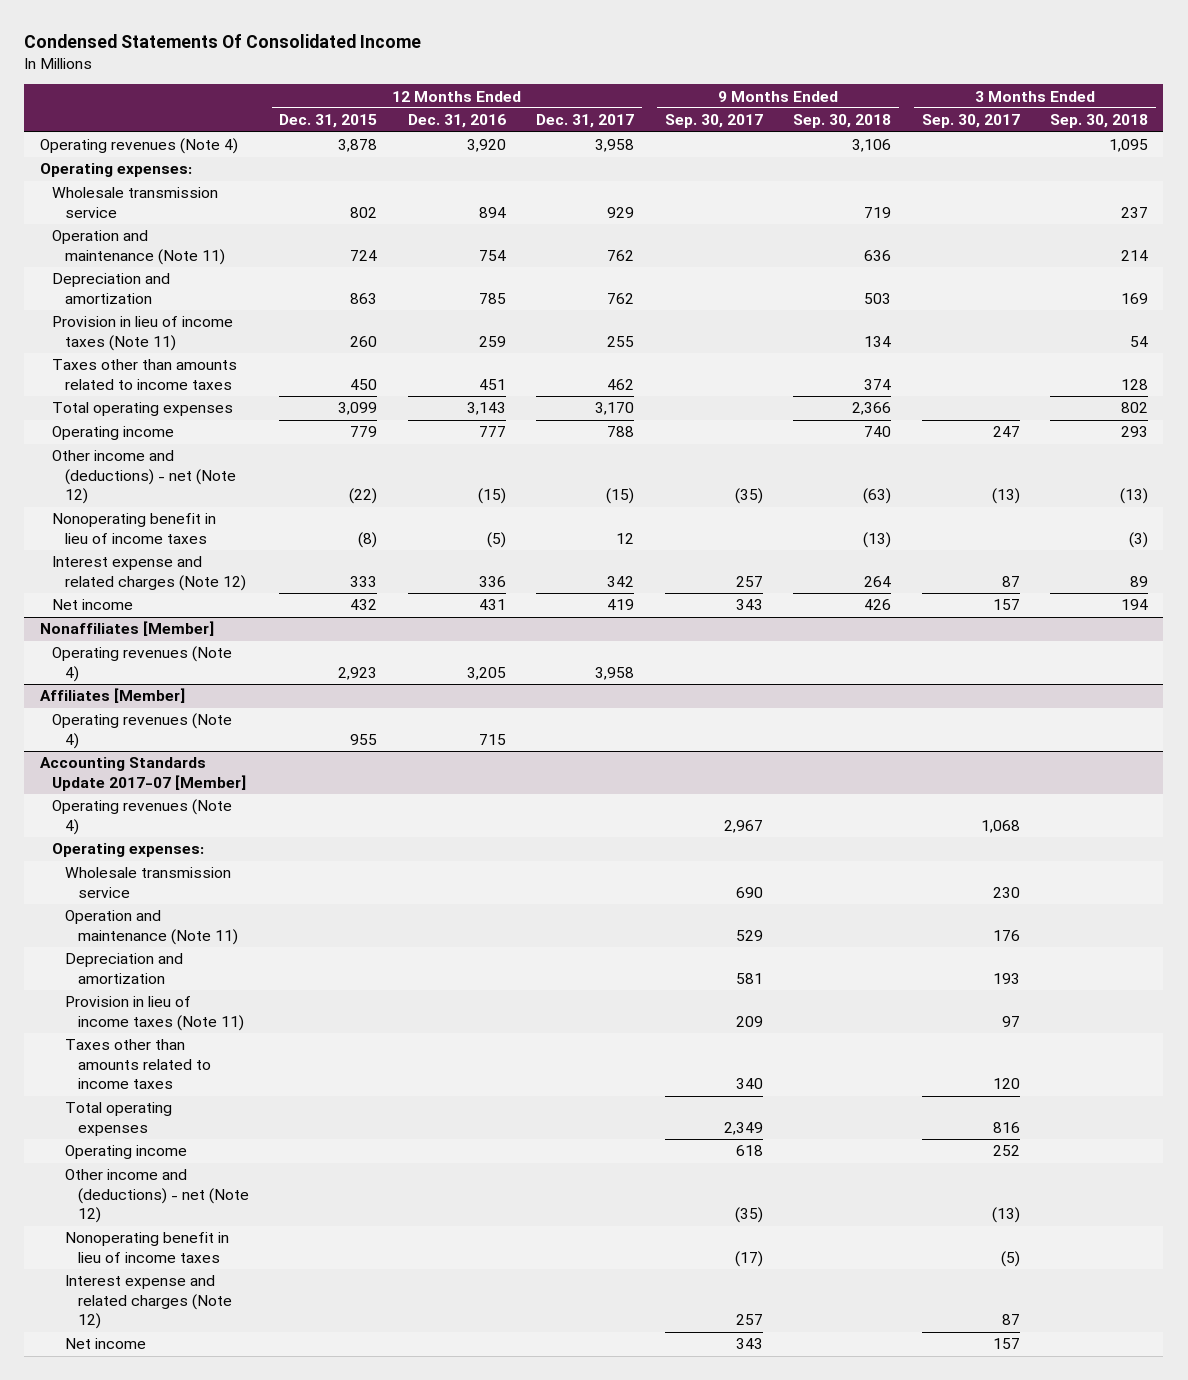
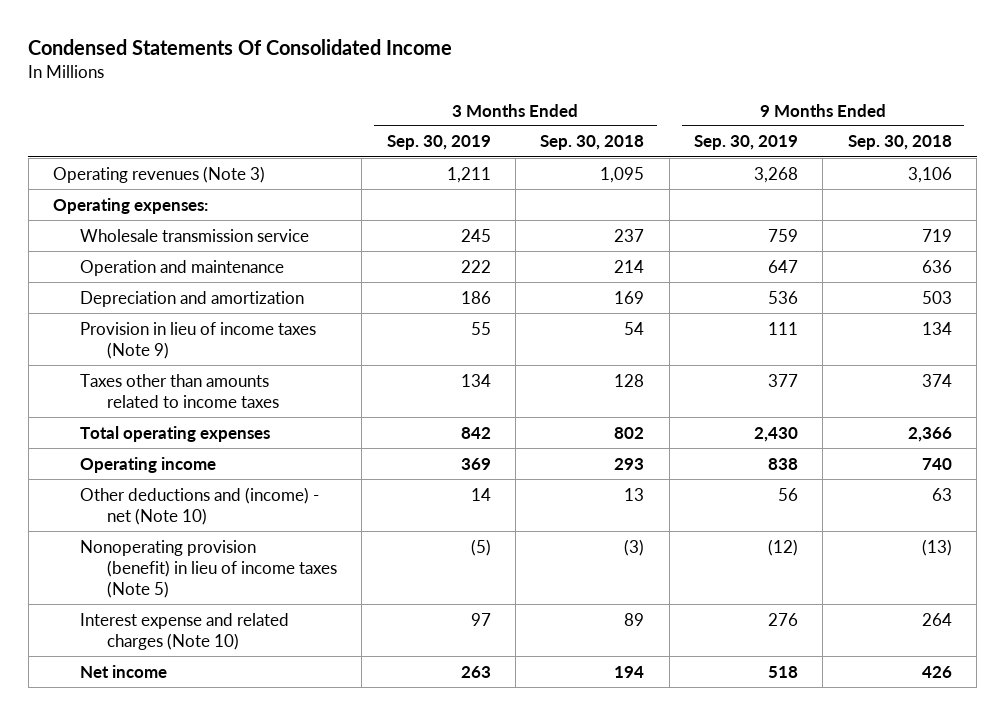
- | 12 Months Ended Dec. 31, 2015 | 12 Months Ended Dec. 31, 2016 | 12 Months Ended Dec. 31, 2017 | 9 Months Ended Sep. 30, 2017 | 9 Months Ended Sep. 30, 2018 | 3 Months Ended Sep. 30, 2017 | 3 Months Ended Sep. 30, 2018
+ | 3 Months Ended Sep. 30, 2019 | 3 Months Ended Sep. 30, 2018 | 9 Months Ended Sep. 30, 2019 | 9 Months Ended Sep. 30, 2018
- Operating revenues (Note 4) | 3,878 | 3,920 | 3,958 | | 3,106 | | 1,095
+ Operating revenues (Note 3) | 1,211 | 1,095 | 3,268 | 3,106
- Operation and maintenance (Note 11) | 724 | 754 | 762 | | 636 | | 214
+ Operation and maintenance | 222 | 214 | 647 | 636
- Provision in lieu of income taxes (Note 11) | 260 | 259 | 255 | | 134 | | 54
+ Provision in lieu of income taxes (Note 9) | 55 | 54 | 111 | 134
- Other income and (deductions) - net (Note 12) | (22) | (15) | (15) | (35) | (63) | (13) | (13)
- Nonoperating benefit in lieu of income taxes | (8) | (5) | 12 | | (13) | | (3)
- Interest expense and related charges (Note 12) | 333 | 336 | 342 | 257 | 264 | 87 | 89
+ Other deductions and (income) - net (Note 10) | 14 | 13 | 56 | 63
+ Nonoperating provision (benefit) in lieu of income taxes (Note 5) | (5) | (3) | (12) | (13)
+ Interest expense and related charges (Note 10) | 97 | 89 | 276 | 264
- Nonaffiliates [Member]
- Operating revenues (Note 4) | 2,923 | 3,205 | 3,958 | | | |
- Affiliates [Member]
- Operating revenues (Note 4) | 955 | 715 | | | | |
- Accounting Standards Update 2017-07 [Member]
- Operating revenues (Note 4) | | | | 2,967 | | 1,068 |
- Operating expenses:
- Wholesale transmission service | | | | 690 | | 230 |
- Operation and maintenance (Note 11) | | | | 529 | | 176 |
- Depreciation and amortization | | | | 581 | | 193 |
- Provision in lieu of income taxes (Note 11) | | | | 209 | | 97 |
- Taxes other than amounts related to income taxes | | | | 340 | | 120 |
- Total operating expenses | | | | 2,349 | | 816 |
- Operating income | | | | 618 | | 252 |
- Other income and (deductions) - net (Note 12) | | | | (35) | | (13) |
- Nonoperating benefit in lieu of income taxes | | | | (17) | | (5) |
- Interest expense and related charges (Note 12) | | | | 257 | | 87 |
- Net income | | | | 343 | | 157 |

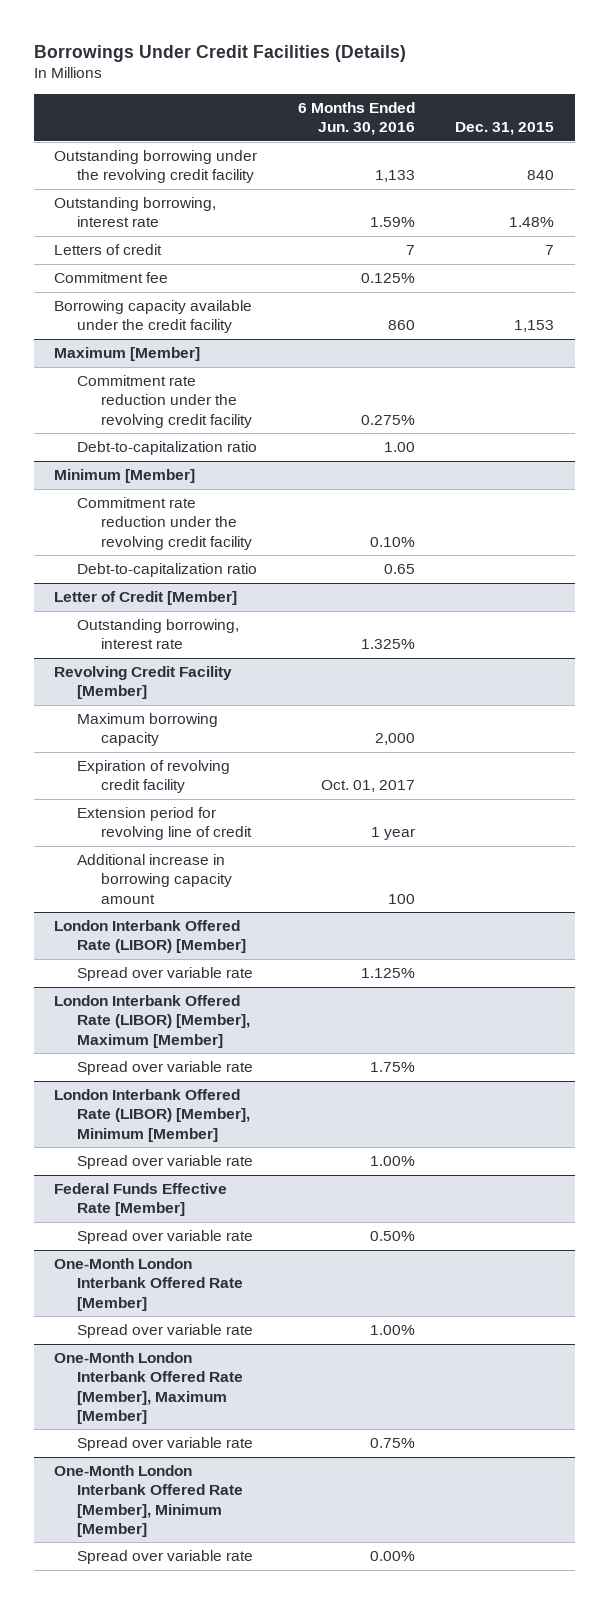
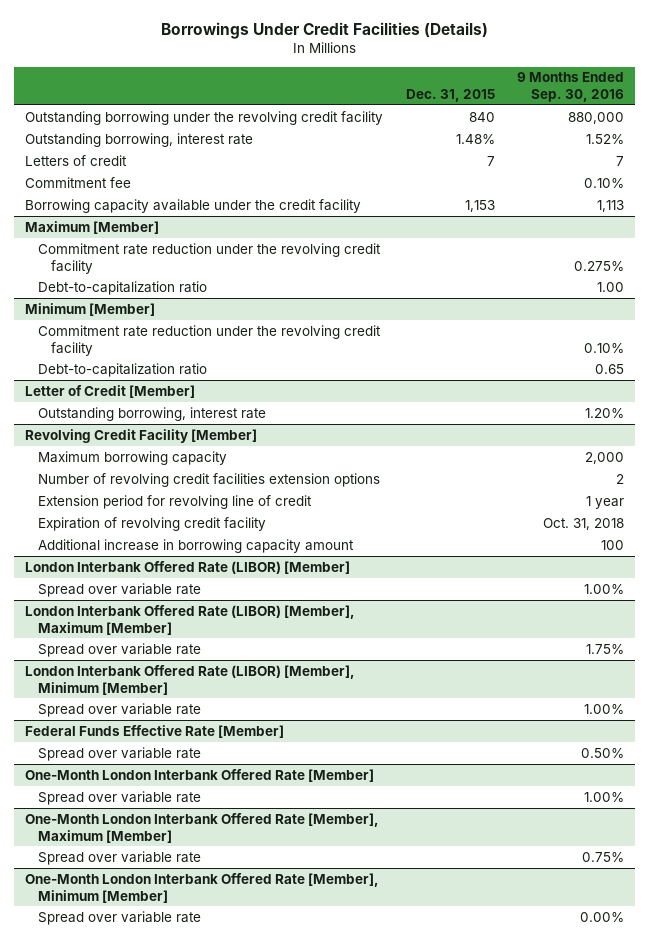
- | 6 Months Ended Jun. 30, 2016 | Dec. 31, 2015
+ | Dec. 31, 2015 | 9 Months Ended Sep. 30, 2016
@ Revolving Credit Facility [Member]
+ Number of revolving credit facilities extension options | | 2
moved down: Expiration of revolving credit facility | | Oct. 31, 2018

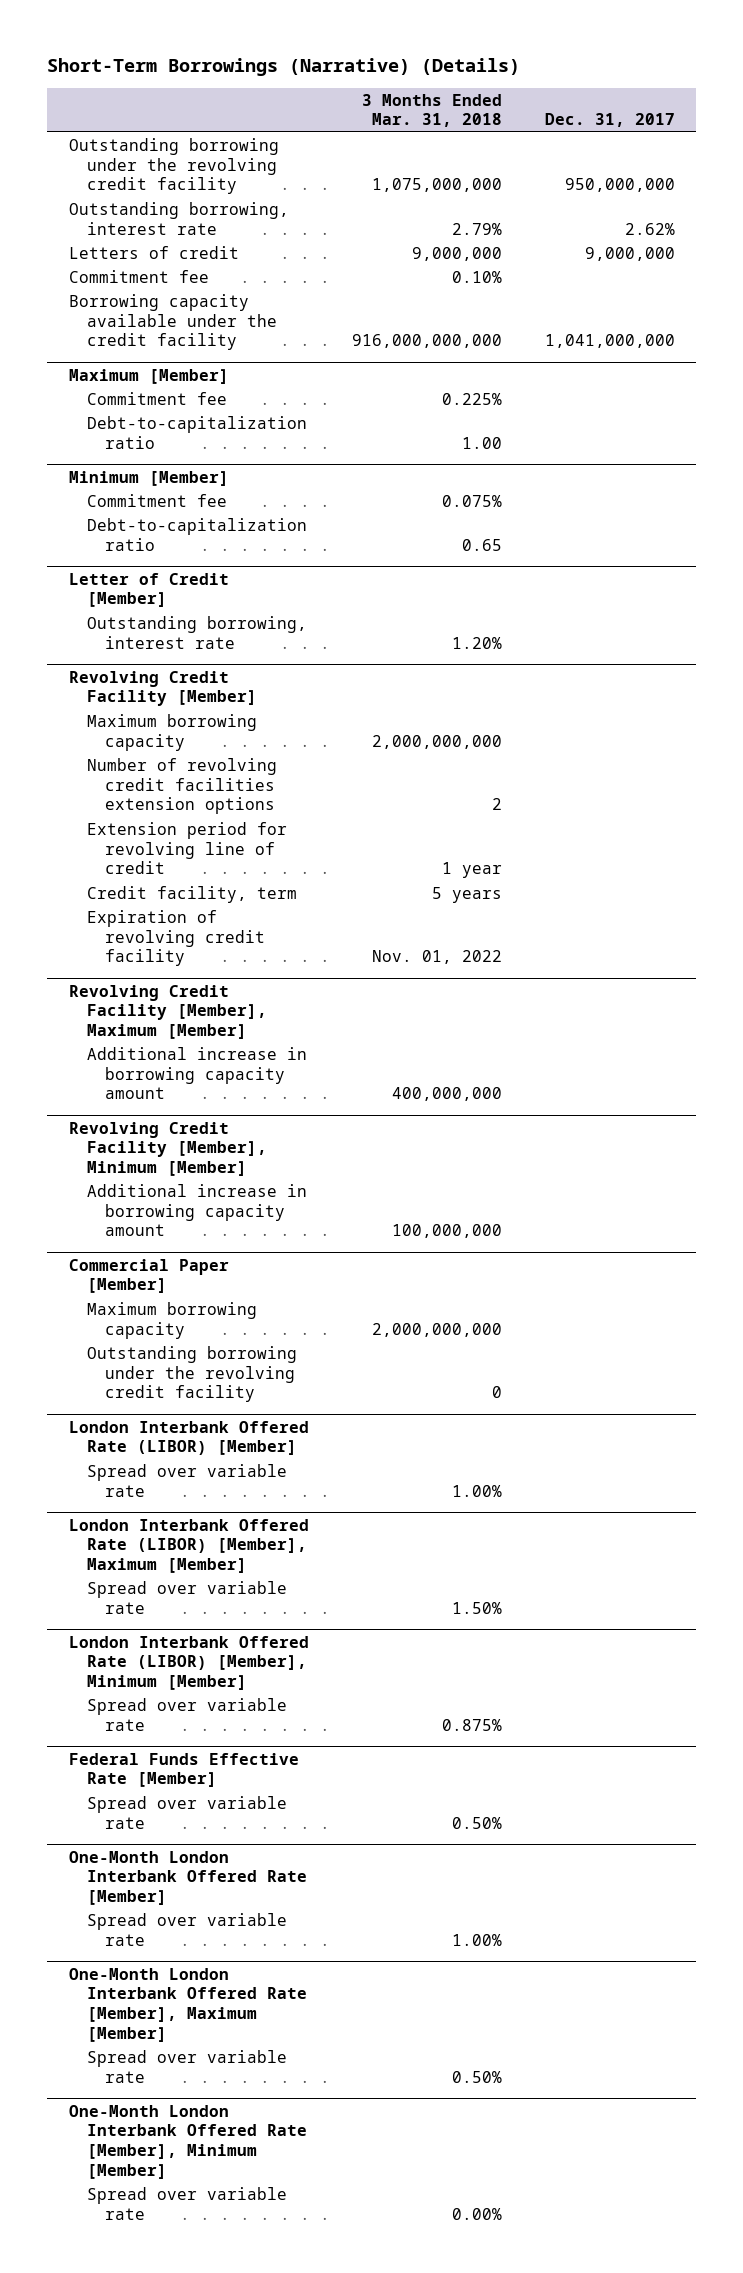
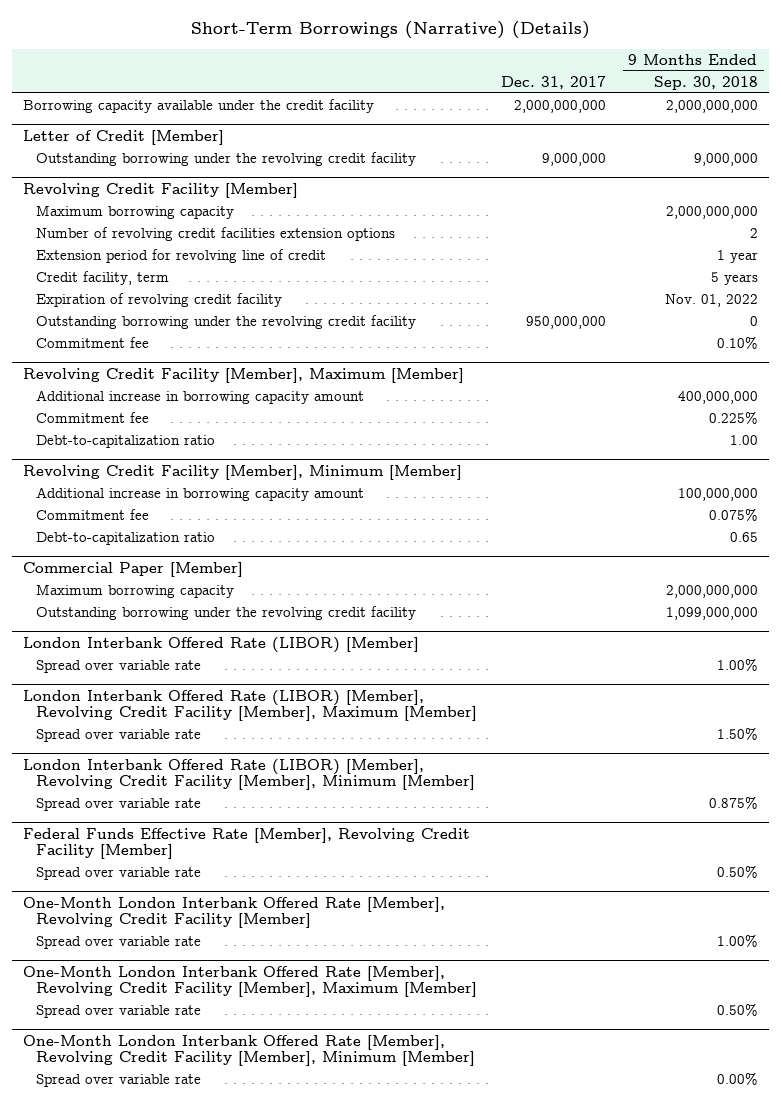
- | 3 Months Ended Mar. 31, 2018 | Dec. 31, 2017
+ | Dec. 31, 2017 | 9 Months Ended Sep. 30, 2018
- Outstanding borrowing under the revolving credit facility | 1,075,000,000 | 950,000,000
- Outstanding borrowing, interest rate | 2.79% | 2.62%
- Letters of credit | 9,000,000 | 9,000,000
- Commitment fee | 0.10% |
- Borrowing capacity available under the credit facility | 916,000,000,000 | 1,041,000,000
- Maximum [Member]
- Commitment fee | 0.225% |
- Debt-to-capitalization ratio | 1.00 |
- Minimum [Member]
- Commitment fee | 0.075% |
- Debt-to-capitalization ratio | 0.65 |
+ Borrowing capacity available under the credit facility | 2,000,000,000 | 2,000,000,000
@ Letter of Credit [Member]
- Outstanding borrowing, interest rate | 1.20% |
+ Outstanding borrowing under the revolving credit facility | 9,000,000 | 9,000,000
@ Revolving Credit Facility [Member]
+ Outstanding borrowing under the revolving credit facility | 950,000,000 | 0
+ Commitment fee | | 0.10%
@ Revolving Credit Facility [Member], Maximum [Member]
+ Commitment fee | | 0.225%
+ Debt-to-capitalization ratio | | 1.00
@ Revolving Credit Facility [Member], Minimum [Member]
+ Commitment fee | | 0.075%
+ Debt-to-capitalization ratio | | 0.65
- London Interbank Offered Rate (LIBOR) [Member], Maximum [Member]
+ London Interbank Offered Rate (LIBOR) [Member], Revolving Credit Facility [Member], Maximum [Member]
- London Interbank Offered Rate (LIBOR) [Member], Minimum [Member]
+ London Interbank Offered Rate (LIBOR) [Member], Revolving Credit Facility [Member], Minimum [Member]
- Federal Funds Effective Rate [Member]
+ Federal Funds Effective Rate [Member], Revolving Credit Facility [Member]
- One-Month London Interbank Offered Rate [Member]
+ One-Month London Interbank Offered Rate [Member], Revolving Credit Facility [Member]
- One-Month London Interbank Offered Rate [Member], Maximum [Member]
+ One-Month London Interbank Offered Rate [Member], Revolving Credit Facility [Member], Maximum [Member]
- One-Month London Interbank Offered Rate [Member], Minimum [Member]
+ One-Month London Interbank Offered Rate [Member], Revolving Credit Facility [Member], Minimum [Member]

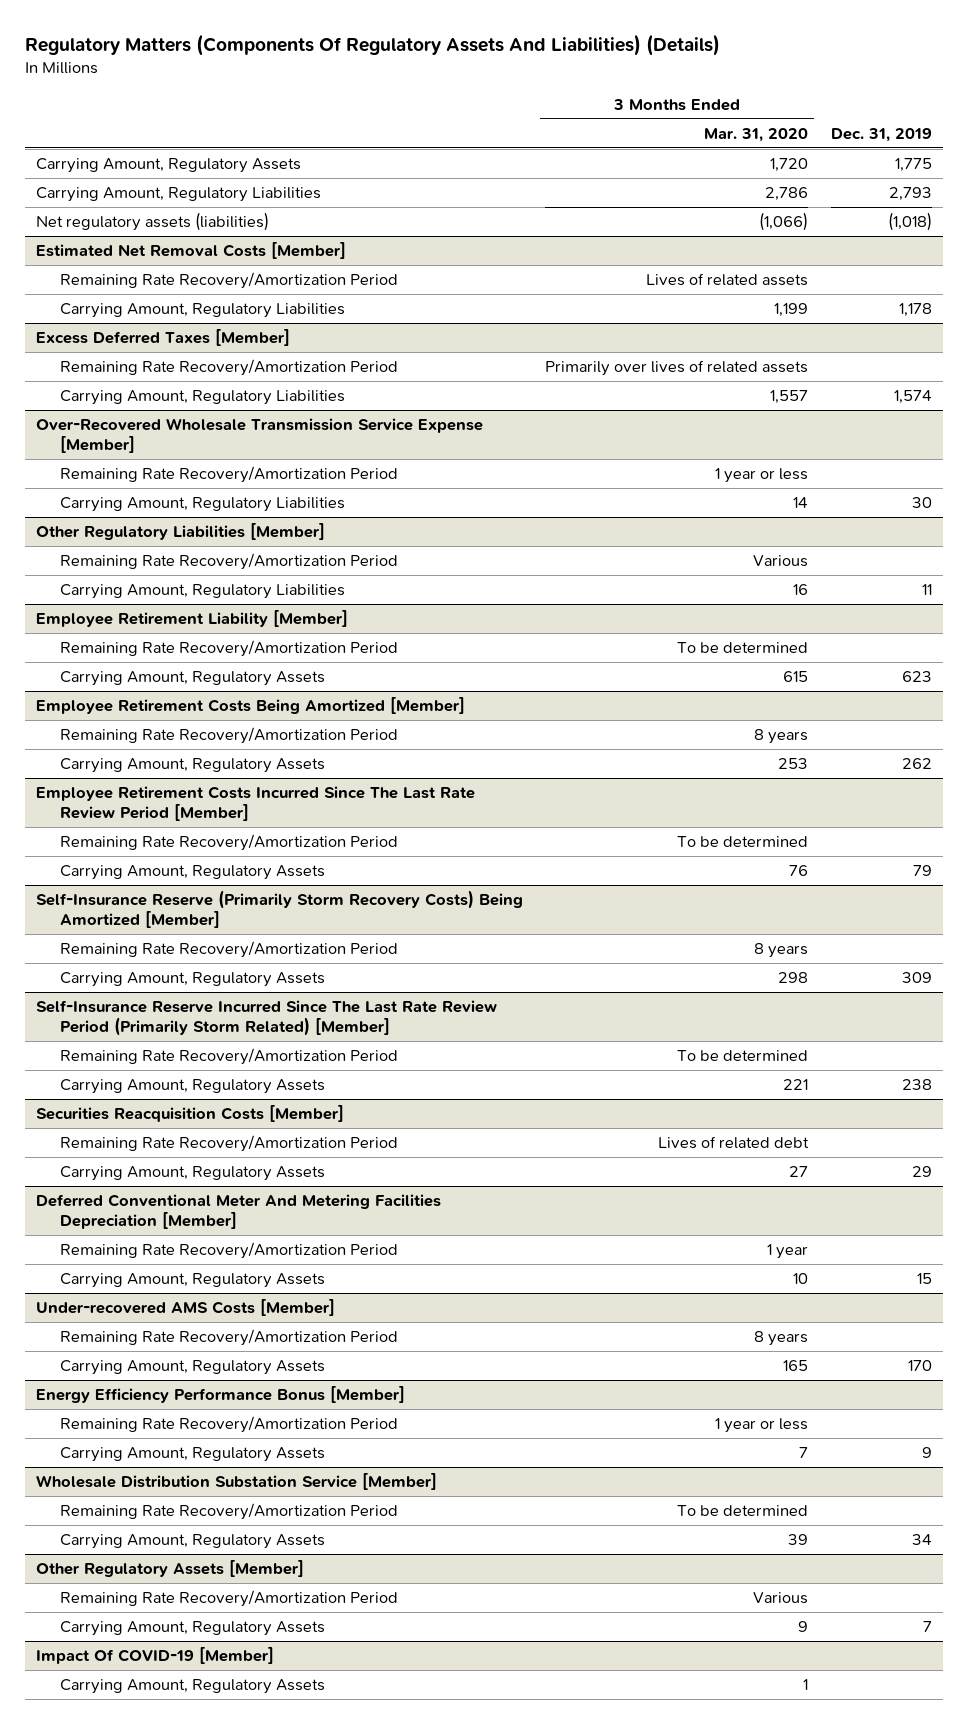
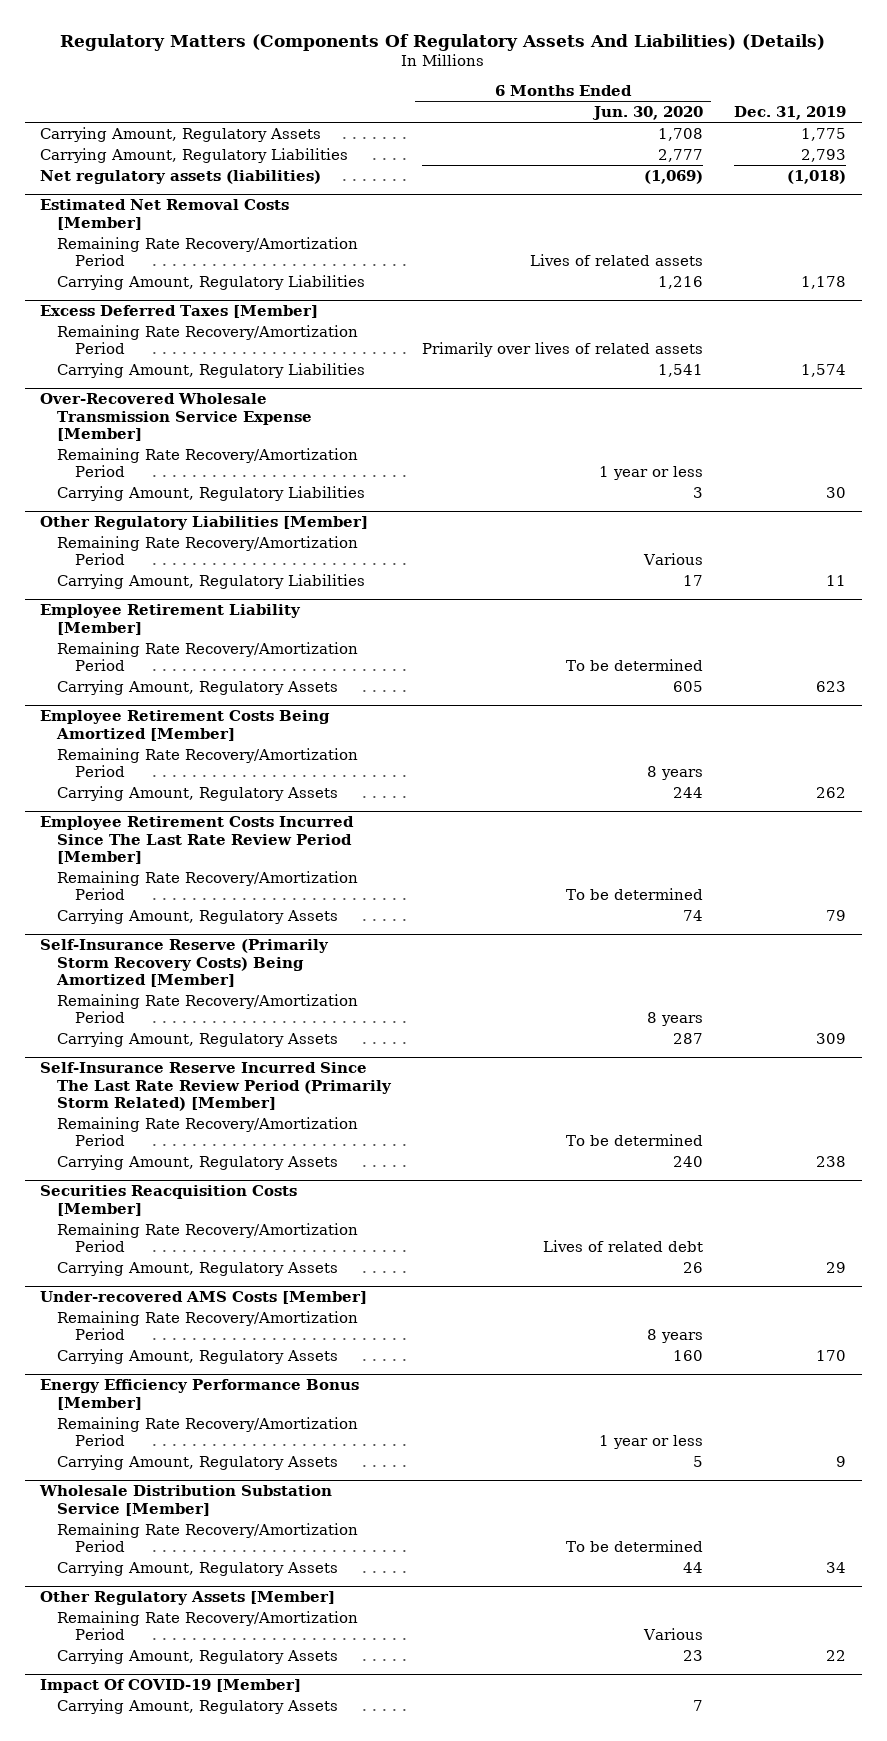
- | 3 Months Ended Mar. 31, 2020 | Dec. 31, 2019
+ | 6 Months Ended Jun. 30, 2020 | Dec. 31, 2019
- Deferred Conventional Meter And Metering Facilities Depreciation [Member]
- Remaining Rate Recovery/Amortization Period | 1 year |
- Carrying Amount, Regulatory Assets | 10 | 15
@ Other Regulatory Assets [Member]
- Carrying Amount, Regulatory Assets | 9 | 7
+ Carrying Amount, Regulatory Assets | 23 | 22

